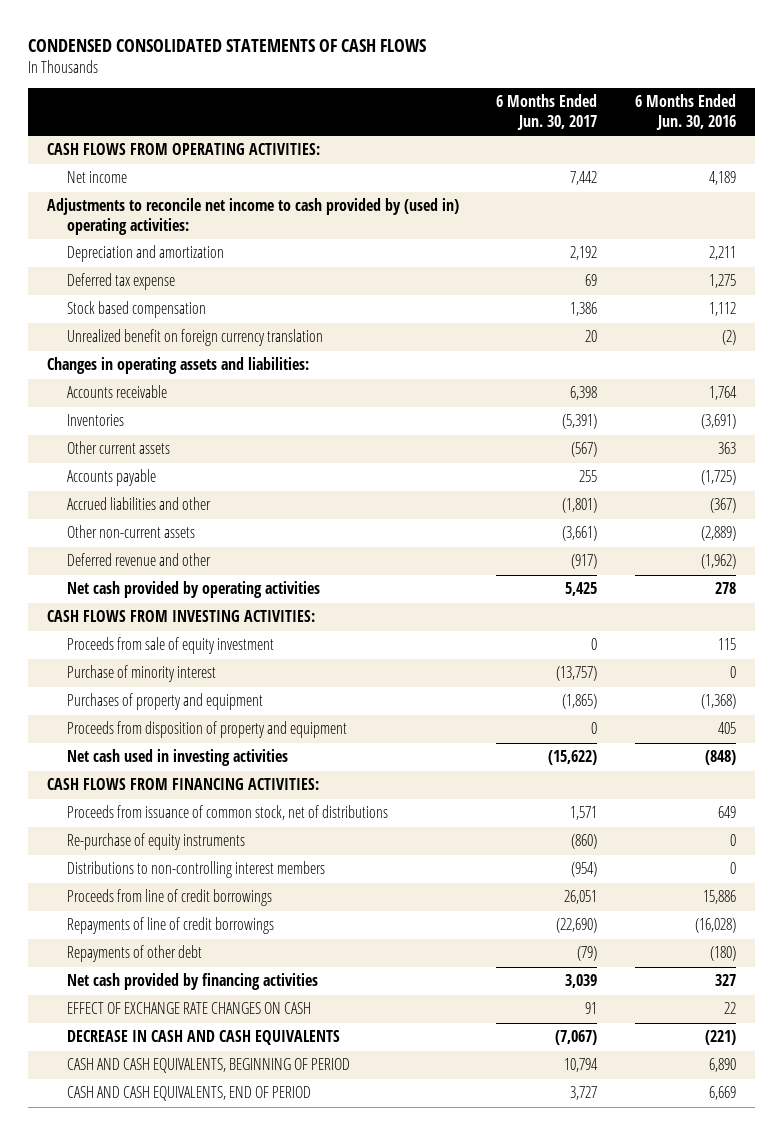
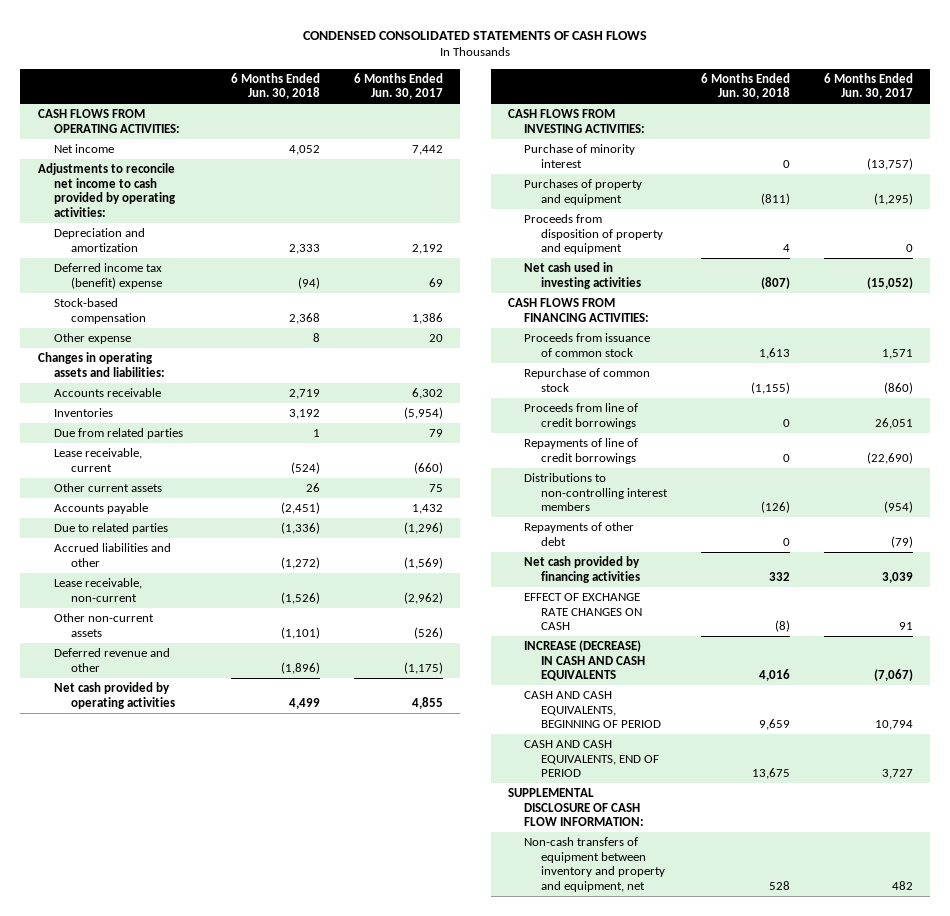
- | 6 Months Ended Jun. 30, 2017 | 6 Months Ended Jun. 30, 2016
+ | 6 Months Ended Jun. 30, 2018 | 6 Months Ended Jun. 30, 2017
- Adjustments to reconcile net income to cash provided by (used in) operating activities:
+ Adjustments to reconcile net income to cash provided by operating activities:
- Deferred tax expense | 69 | 1,275
- Stock based compensation | 1,386 | 1,112
- Unrealized benefit on foreign currency translation | 20 | (2)
+ Deferred income tax (benefit) expense | (94) | 69
+ Stock-based compensation | 2,368 | 1,386
+ Other expense | 8 | 20
- Accounts receivable | 6,398 | 1,764
- Inventories | (5,391) | (3,691)
- Other current assets | (567) | 363
- Accounts payable | 255 | (1,725)
- Accrued liabilities and other | (1,801) | (367)
- Other non-current assets | (3,661) | (2,889)
- Deferred revenue and other | (917) | (1,962)
- Net cash provided by operating activities | 5,425 | 278
+ Accounts receivable | 2,719 | 6,302
+ Inventories | 3,192 | (5,954)
+ Due from related parties | 1 | 79
+ Lease receivable, current | (524) | (660)
+ Other current assets | 26 | 75
+ Accounts payable | (2,451) | 1,432
+ Due to related parties | (1,336) | (1,296)
+ Accrued liabilities and other | (1,272) | (1,569)
+ Lease receivable, non-current | (1,526) | (2,962)
+ Other non-current assets | (1,101) | (526)
+ Deferred revenue and other | (1,896) | (1,175)
+ Net cash provided by operating activities | 4,499 | 4,855
- Proceeds from sale of equity investment | 0 | 115
- Purchases of property and equipment | (1,865) | (1,368)
+ Purchases of property and equipment | (811) | (1,295)
- Net cash used in investing activities | (15,622) | (848)
+ Net cash used in investing activities | (807) | (15,052)
- Proceeds from issuance of common stock, net of distributions | 1,571 | 649
- Re-purchase of equity instruments | (860) | 0
+ Proceeds from issuance of common stock | 1,613 | 1,571
+ Repurchase of common stock | (1,155) | (860)
moved down: Distributions to non-controlling interest members | (126) | (954)
- DECREASE IN CASH AND CASH EQUIVALENTS | (7,067) | (221)
+ INCREASE (DECREASE) IN CASH AND CASH EQUIVALENTS | 4,016 | (7,067)
+ SUPPLEMENTAL DISCLOSURE OF CASH FLOW INFORMATION:
+ Non-cash transfers of equipment between inventory and property and equipment, net | 528 | 482

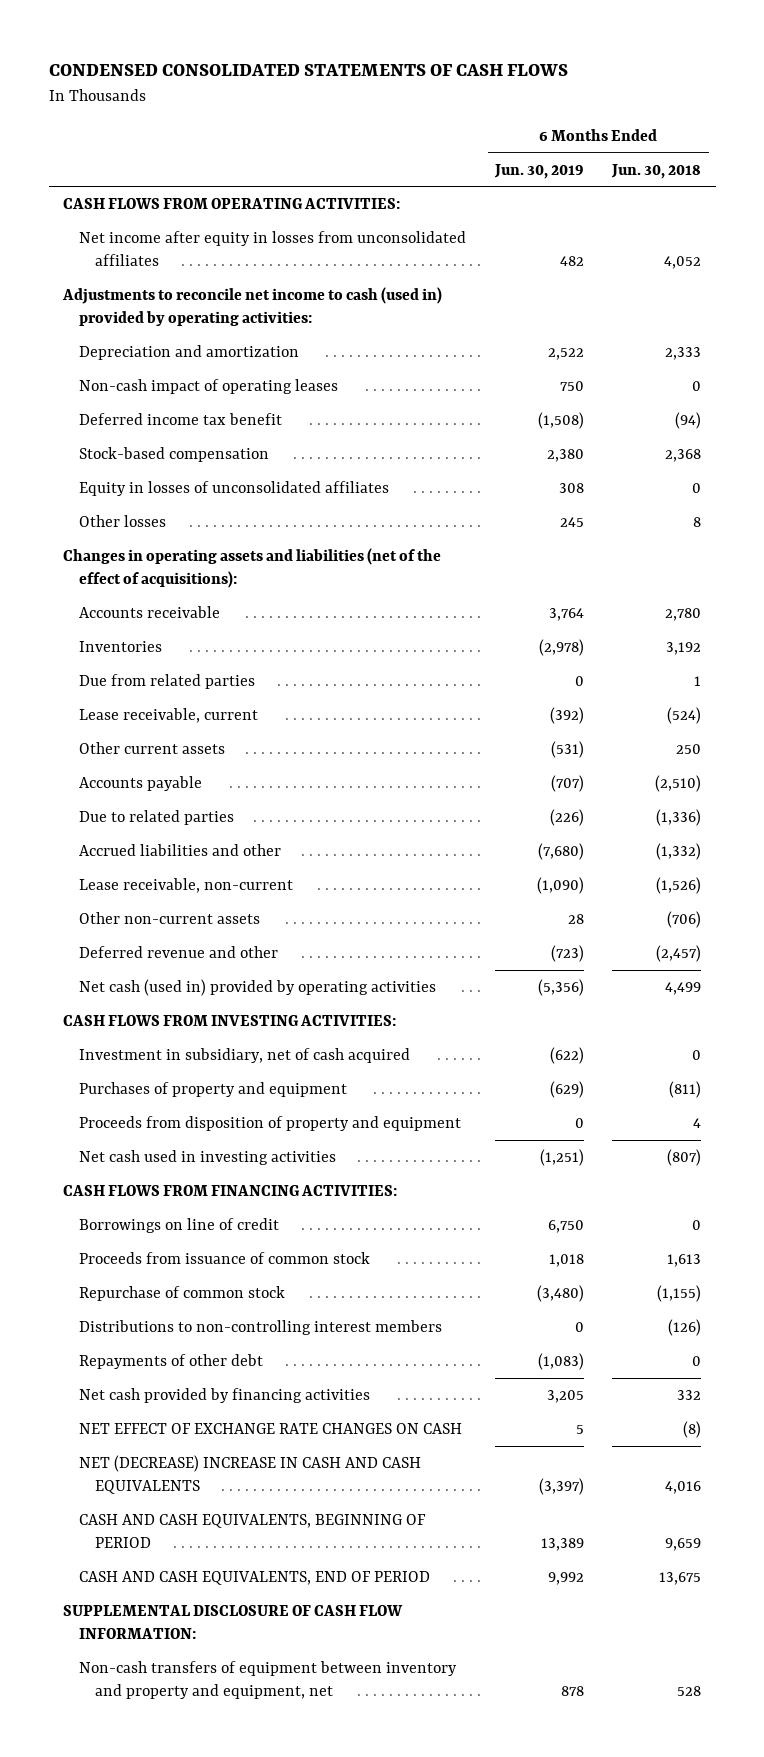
- | 6 Months Ended Jun. 30, 2018 | 6 Months Ended Jun. 30, 2017
+ | 6 Months Ended Jun. 30, 2019 | 6 Months Ended Jun. 30, 2018
- Net income | 4,052 | 7,442
- Adjustments to reconcile net income to cash provided by operating activities:
+ Net income after equity in losses from unconsolidated affiliates | 482 | 4,052
+ Adjustments to reconcile net income to cash (used in) provided by operating activities:
- Deferred income tax (benefit) expense | (94) | 69
+ Non-cash impact of operating leases | 750 | 0
+ Deferred income tax benefit | (1,508) | (94)
- Other expense | 8 | 20
- Changes in operating assets and liabilities:
- Accounts receivable | 2,719 | 6,302
+ Equity in losses of unconsolidated affiliates | 308 | 0
+ Other losses | 245 | 8
+ Changes in operating assets and liabilities (net of the effect of acquisitions):
+ Accounts receivable | 3,764 | 2,780
- Other current assets | 26 | 75
- Accounts payable | (2,451) | 1,432
+ Other current assets | (531) | 250
+ Accounts payable | (707) | (2,510)
- Accrued liabilities and other | (1,272) | (1,569)
+ Accrued liabilities and other | (7,680) | (1,332)
- Other non-current assets | (1,101) | (526)
- Deferred revenue and other | (1,896) | (1,175)
- Net cash provided by operating activities | 4,499 | 4,855
+ Other non-current assets | 28 | (706)
+ Deferred revenue and other | (723) | (2,457)
+ Net cash (used in) provided by operating activities | (5,356) | 4,499
- Purchase of minority interest | 0 | (13,757)
+ Investment in subsidiary, net of cash acquired | (622) | 0
+ Borrowings on line of credit | 6,750 | 0
- Proceeds from line of credit borrowings | 0 | 26,051
- Repayments of line of credit borrowings | 0 | (22,690)
- EFFECT OF EXCHANGE RATE CHANGES ON CASH | (8) | 91
- INCREASE (DECREASE) IN CASH AND CASH EQUIVALENTS | 4,016 | (7,067)
+ NET EFFECT OF EXCHANGE RATE CHANGES ON CASH | 5 | (8)
+ NET (DECREASE) INCREASE IN CASH AND CASH EQUIVALENTS | (3,397) | 4,016

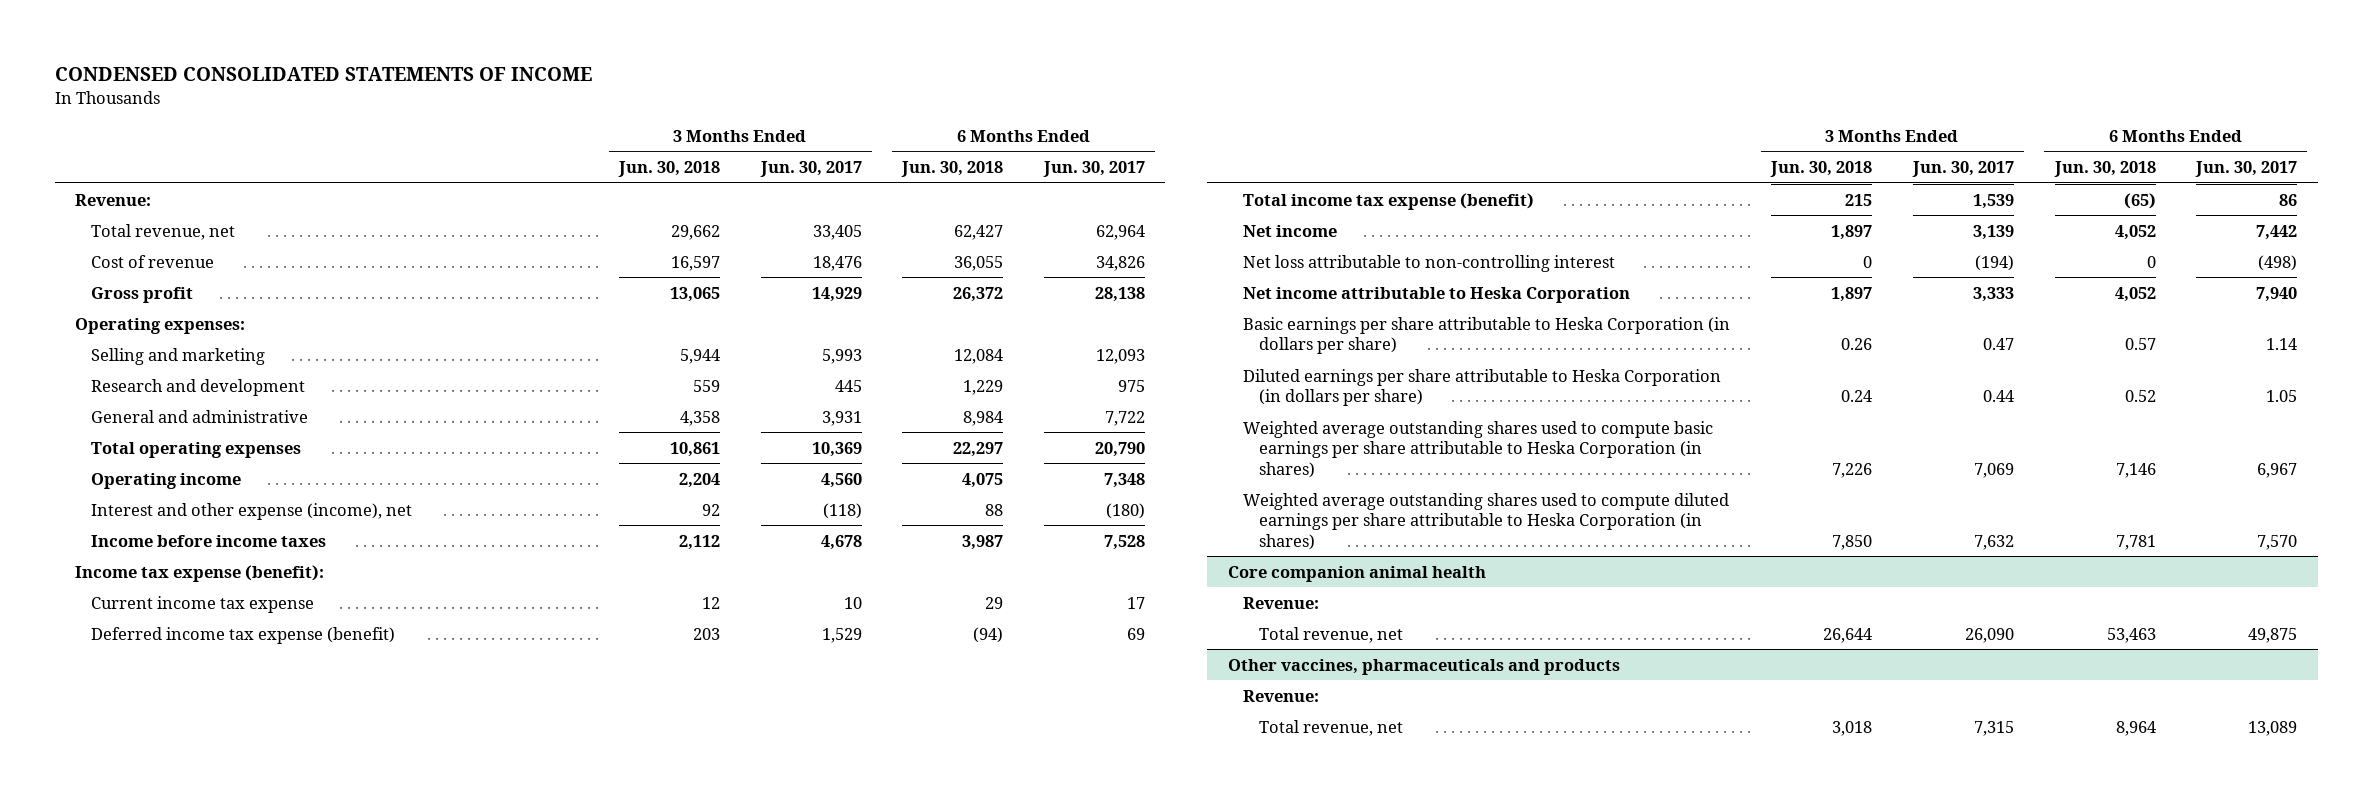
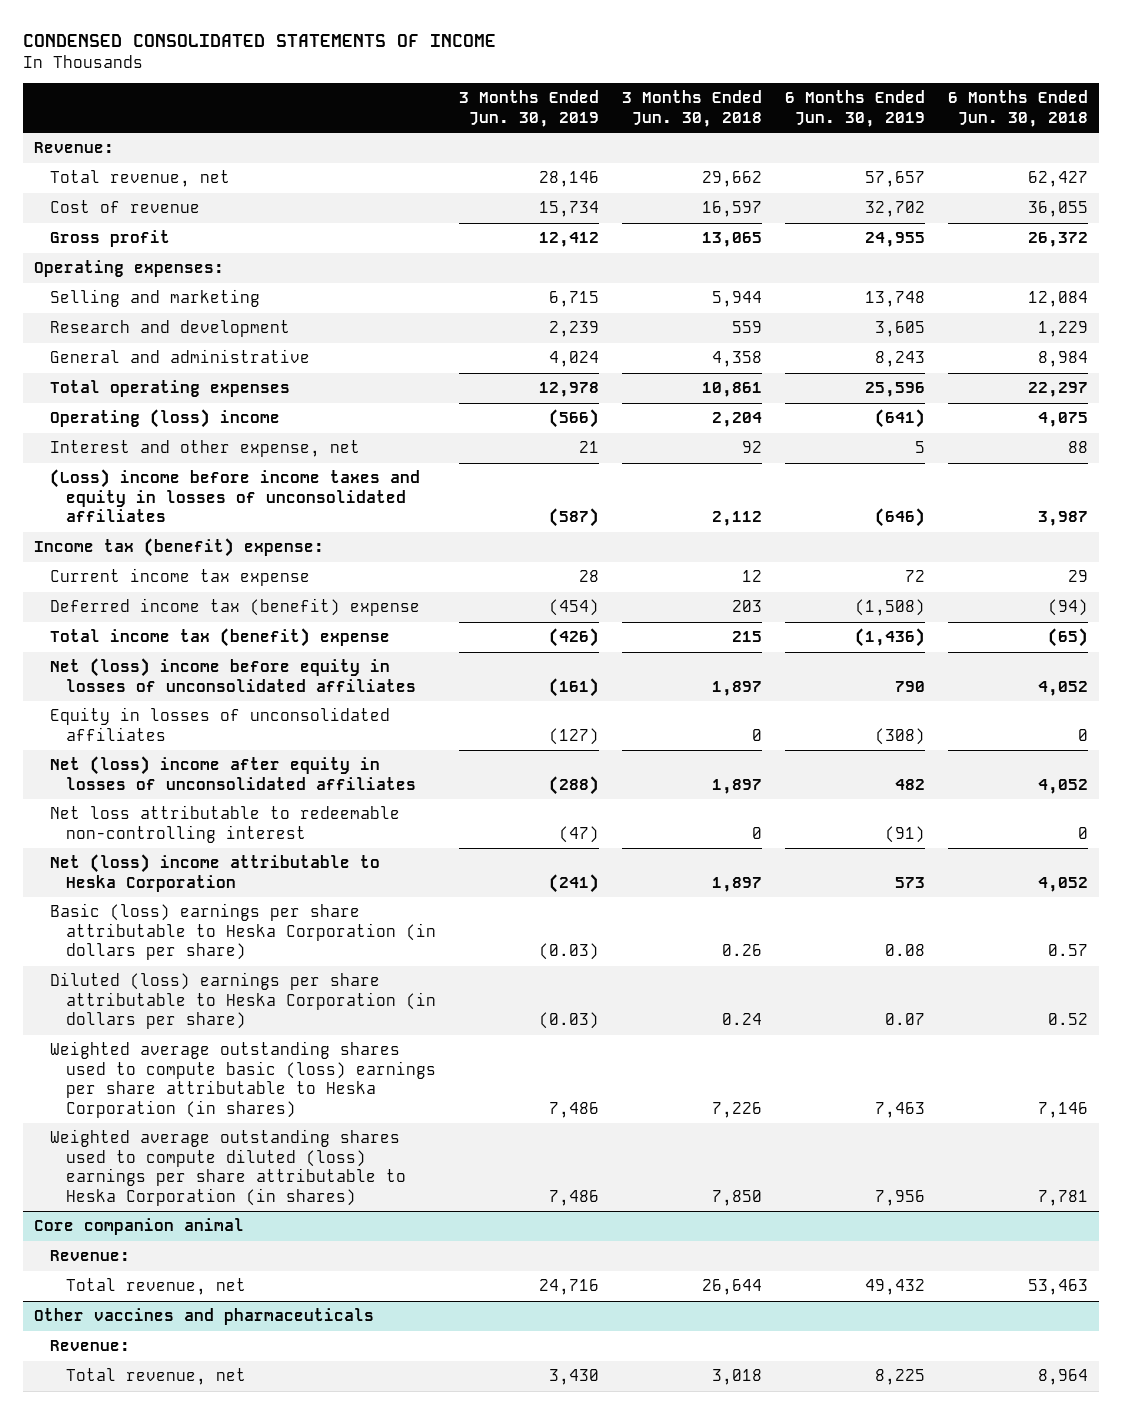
- | 3 Months Ended Jun. 30, 2018 | 3 Months Ended Jun. 30, 2017 | 6 Months Ended Jun. 30, 2018 | 6 Months Ended Jun. 30, 2017
+ | 3 Months Ended Jun. 30, 2019 | 3 Months Ended Jun. 30, 2018 | 6 Months Ended Jun. 30, 2019 | 6 Months Ended Jun. 30, 2018
- Operating income | 2,204 | 4,560 | 4,075 | 7,348
- Interest and other expense (income), net | 92 | (118) | 88 | (180)
- Income before income taxes | 2,112 | 4,678 | 3,987 | 7,528
- Income tax expense (benefit):
+ Operating (loss) income | (566) | 2,204 | (641) | 4,075
+ Interest and other expense, net | 21 | 92 | 5 | 88
+ (Loss) income before income taxes and equity in losses of unconsolidated affiliates | (587) | 2,112 | (646) | 3,987
+ Income tax (benefit) expense:
- Deferred income tax expense (benefit) | 203 | 1,529 | (94) | 69
- Total income tax expense (benefit) | 215 | 1,539 | (65) | 86
- Net income | 1,897 | 3,139 | 4,052 | 7,442
- Net loss attributable to non-controlling interest | 0 | (194) | 0 | (498)
- Net income attributable to Heska Corporation | 1,897 | 3,333 | 4,052 | 7,940
- Basic earnings per share attributable to Heska Corporation (in dollars per share) | 0.26 | 0.47 | 0.57 | 1.14
- Diluted earnings per share attributable to Heska Corporation (in dollars per share) | 0.24 | 0.44 | 0.52 | 1.05
- Weighted average outstanding shares used to compute basic earnings per share attributable to Heska Corporation (in shares) | 7,226 | 7,069 | 7,146 | 6,967
- Weighted average outstanding shares used to compute diluted earnings per share attributable to Heska Corporation (in shares) | 7,850 | 7,632 | 7,781 | 7,570
- Core companion animal health
+ Deferred income tax (benefit) expense | (454) | 203 | (1,508) | (94)
+ Total income tax (benefit) expense | (426) | 215 | (1,436) | (65)
+ Net (loss) income before equity in losses of unconsolidated affiliates | (161) | 1,897 | 790 | 4,052
+ Equity in losses of unconsolidated affiliates | (127) | 0 | (308) | 0
+ Net (loss) income after equity in losses of unconsolidated affiliates | (288) | 1,897 | 482 | 4,052
+ Net loss attributable to redeemable non-controlling interest | (47) | 0 | (91) | 0
+ Net (loss) income attributable to Heska Corporation | (241) | 1,897 | 573 | 4,052
+ Basic (loss) earnings per share attributable to Heska Corporation (in dollars per share) | (0.03) | 0.26 | 0.08 | 0.57
+ Diluted (loss) earnings per share attributable to Heska Corporation (in dollars per share) | (0.03) | 0.24 | 0.07 | 0.52
+ Weighted average outstanding shares used to compute basic (loss) earnings per share attributable to Heska Corporation (in shares) | 7,486 | 7,226 | 7,463 | 7,146
+ Weighted average outstanding shares used to compute diluted (loss) earnings per share attributable to Heska Corporation (in shares) | 7,486 | 7,850 | 7,956 | 7,781
+ Core companion animal
- Other vaccines, pharmaceuticals and products
+ Other vaccines and pharmaceuticals

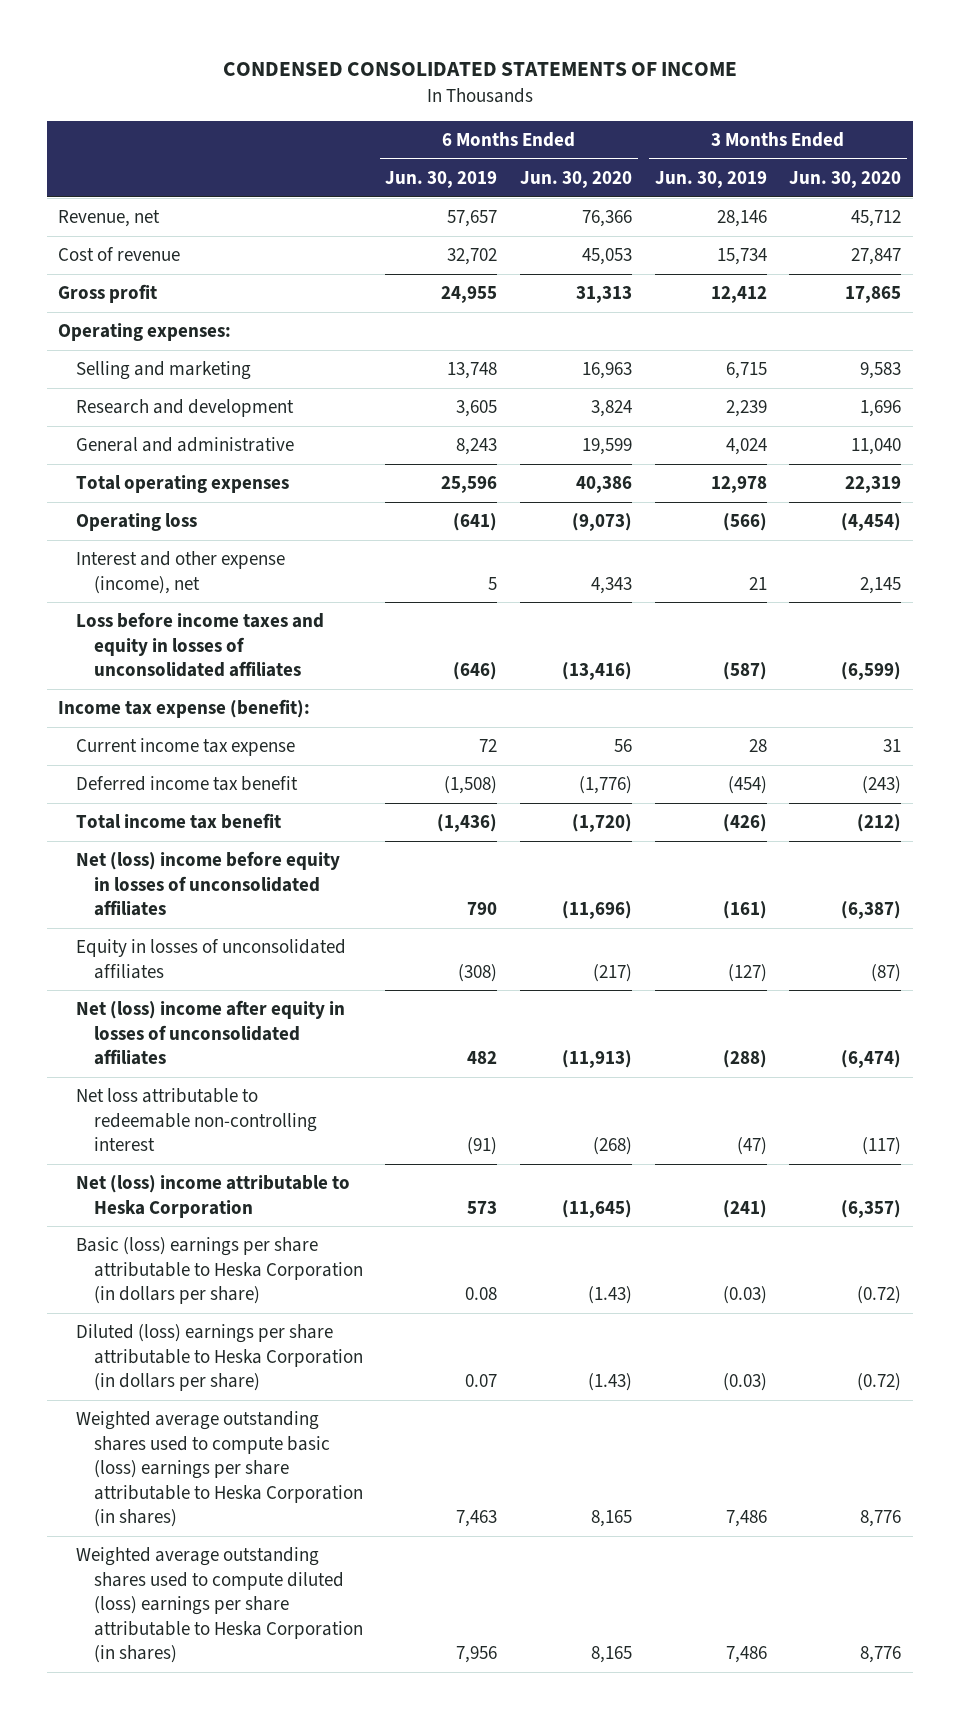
- | 3 Months Ended Jun. 30, 2019 | 3 Months Ended Jun. 30, 2018 | 6 Months Ended Jun. 30, 2019 | 6 Months Ended Jun. 30, 2018
+ | 6 Months Ended Jun. 30, 2019 | 6 Months Ended Jun. 30, 2020 | 3 Months Ended Jun. 30, 2019 | 3 Months Ended Jun. 30, 2020
- Revenue:
- Total revenue, net | 28,146 | 29,662 | 57,657 | 62,427
+ Revenue, net | 57,657 | 76,366 | 28,146 | 45,712
- Operating (loss) income | (566) | 2,204 | (641) | 4,075
- Interest and other expense, net | 21 | 92 | 5 | 88
- (Loss) income before income taxes and equity in losses of unconsolidated affiliates | (587) | 2,112 | (646) | 3,987
- Income tax (benefit) expense:
+ Operating loss | (641) | (9,073) | (566) | (4,454)
+ Interest and other expense (income), net | 5 | 4,343 | 21 | 2,145
+ Loss before income taxes and equity in losses of unconsolidated affiliates | (646) | (13,416) | (587) | (6,599)
+ Income tax expense (benefit):
- Deferred income tax (benefit) expense | (454) | 203 | (1,508) | (94)
- Total income tax (benefit) expense | (426) | 215 | (1,436) | (65)
+ Deferred income tax benefit | (1,508) | (1,776) | (454) | (243)
+ Total income tax benefit | (1,436) | (1,720) | (426) | (212)
- Core companion animal
- Revenue:
- Total revenue, net | 24,716 | 26,644 | 49,432 | 53,463
- Other vaccines and pharmaceuticals
- Revenue:
- Total revenue, net | 3,430 | 3,018 | 8,225 | 8,964

